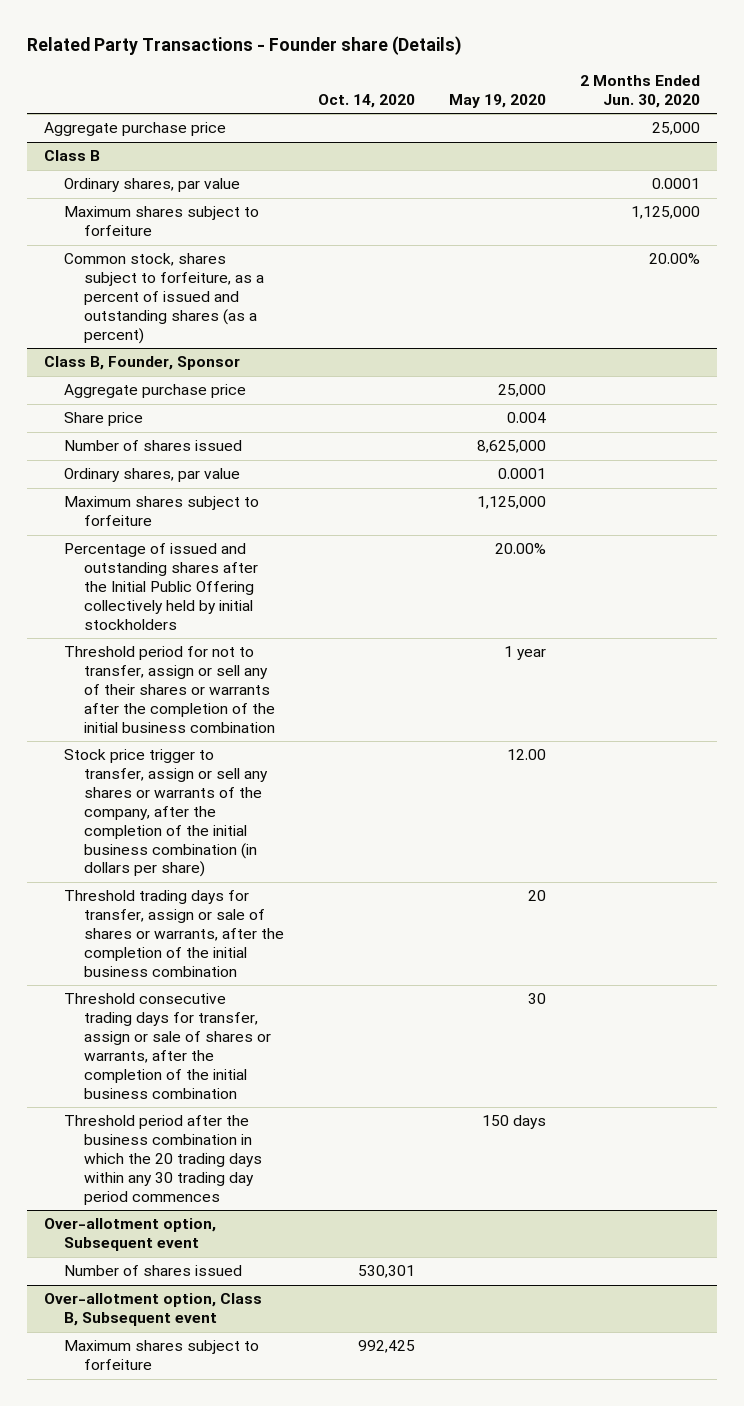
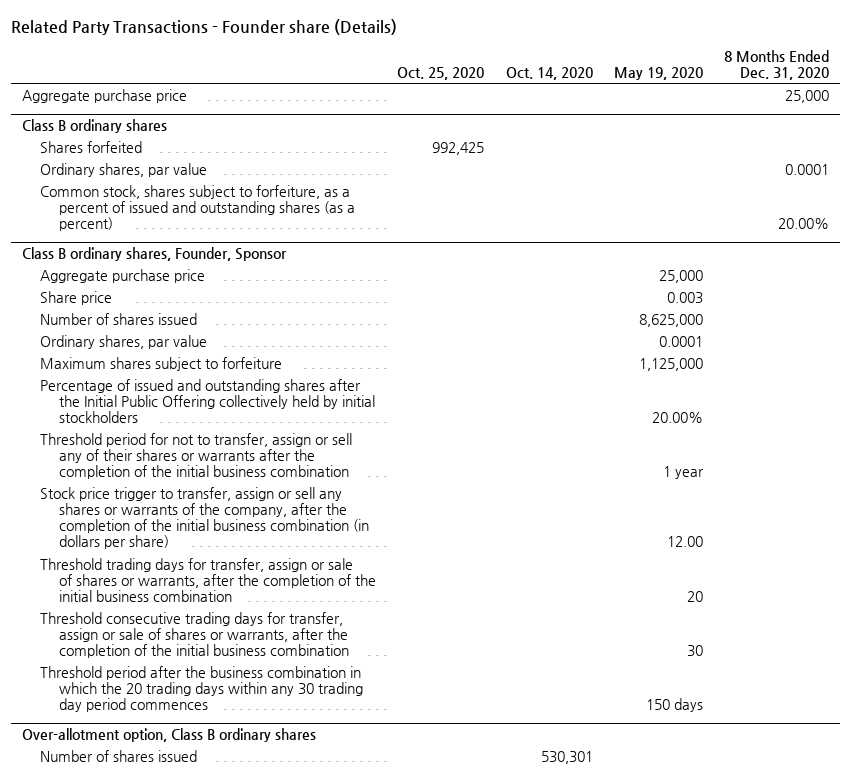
- | Oct. 14, 2020 | May 19, 2020 | 2 Months Ended Jun. 30, 2020
+ | Oct. 25, 2020 | Oct. 14, 2020 | May 19, 2020 | 8 Months Ended Dec. 31, 2020
- Class B
+ Class B ordinary shares
+ Shares forfeited | 992,425 | | |
- Maximum shares subject to forfeiture | | | 1,125,000
- Class B, Founder, Sponsor
+ Class B ordinary shares, Founder, Sponsor
- Share price | | 0.004 |
+ Share price | | | 0.003 |
- Over-allotment option, Subsequent event
+ Over-allotment option, Class B ordinary shares
- Over-allotment option, Class B, Subsequent event
- Maximum shares subject to forfeiture | 992,425 | |

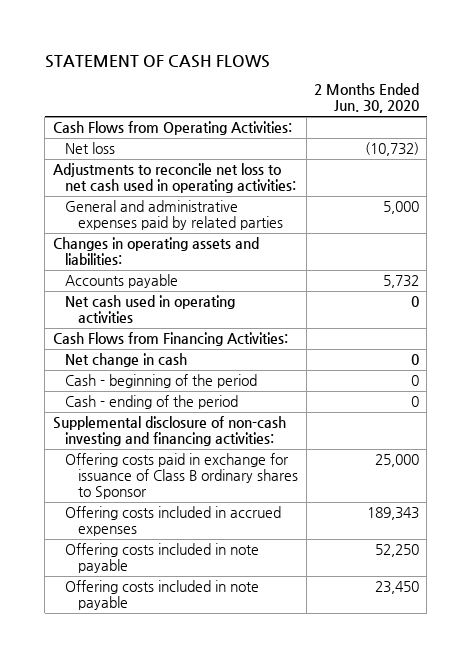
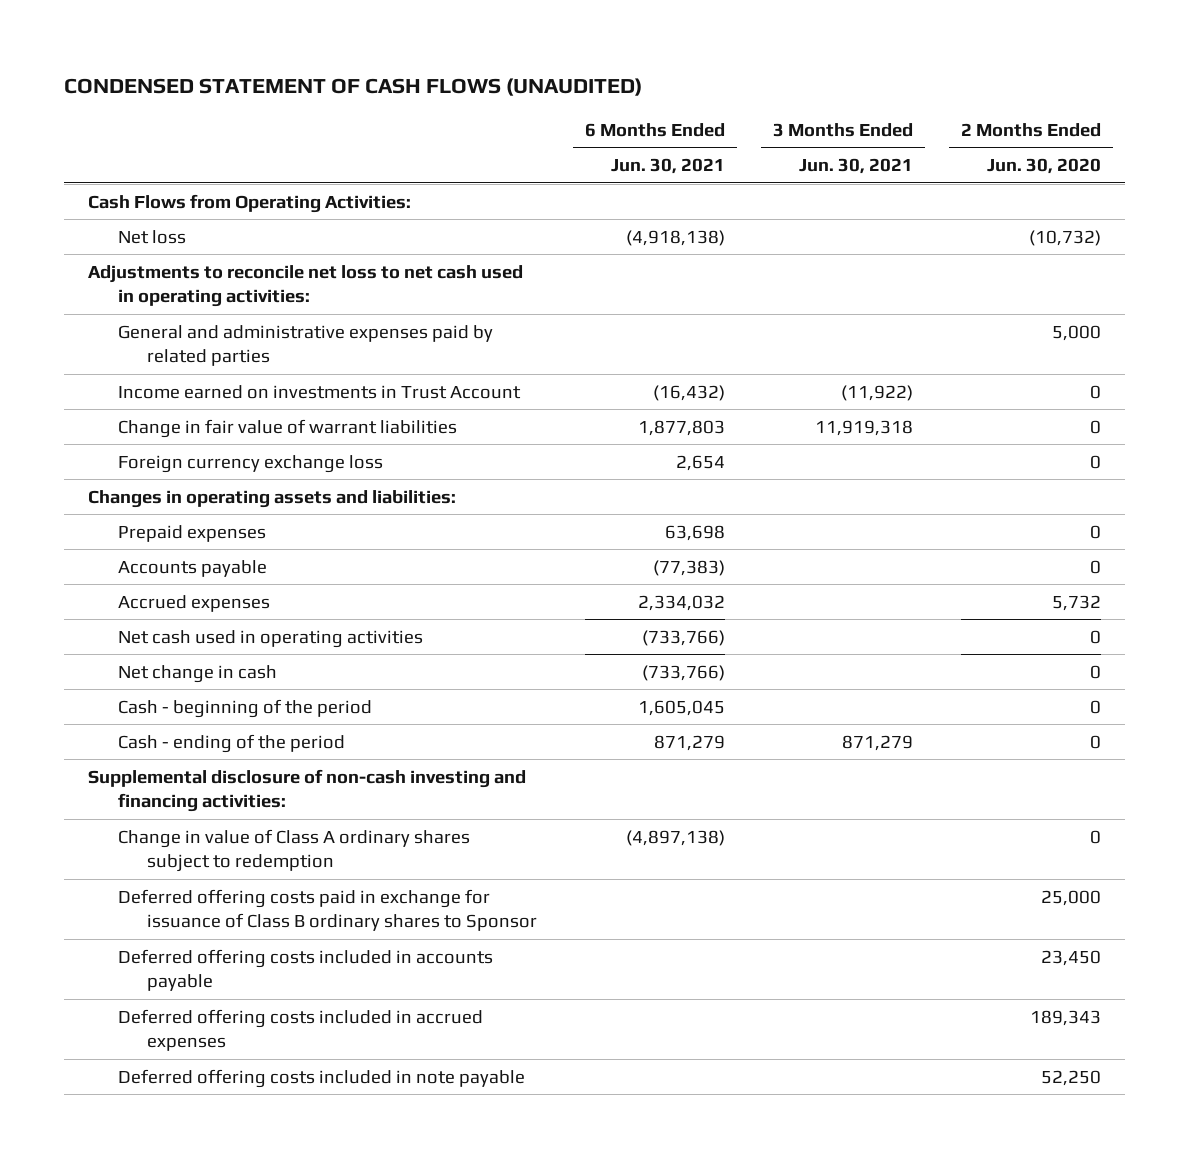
- STATEMENT OF CASH FLOWS
+ CONDENSED STATEMENT OF CASH FLOWS (UNAUDITED)
- | 2 Months Ended Jun. 30, 2020
+ | 6 Months Ended Jun. 30, 2021 | 3 Months Ended Jun. 30, 2021 | 2 Months Ended Jun. 30, 2020
+ Income earned on investments in Trust Account | (16,432) | (11,922) | 0
+ Change in fair value of warrant liabilities | 1,877,803 | 11,919,318 | 0
+ Foreign currency exchange loss | 2,654 | | 0
- Accounts payable | 5,732
+ Prepaid expenses | 63,698 | | 0
+ Accounts payable | (77,383) | | 0
+ Accrued expenses | 2,334,032 | | 5,732
- Cash Flows from Financing Activities:
- Offering costs paid in exchange for issuance of Class B ordinary shares to Sponsor | 25,000
- Offering costs included in accrued expenses | 189,343
- Offering costs included in note payable | 52,250
- Offering costs included in note payable | 23,450
+ Change in value of Class A ordinary shares subject to redemption | (4,897,138) | | 0
+ Deferred offering costs paid in exchange for issuance of Class B ordinary shares to Sponsor | | | 25,000
+ Deferred offering costs included in accounts payable | | | 23,450
+ Deferred offering costs included in accrued expenses | | | 189,343
+ Deferred offering costs included in note payable | | | 52,250

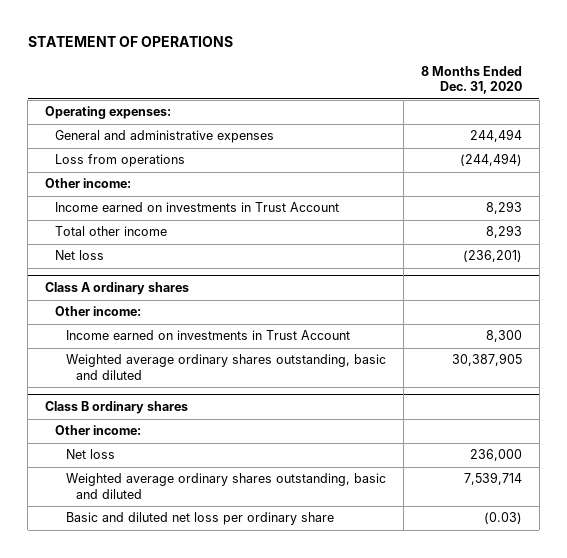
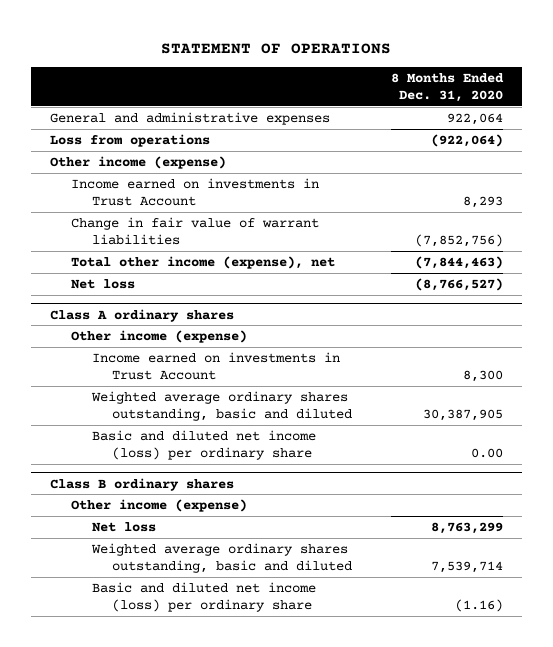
- Operating expenses:
- General and administrative expenses | 244,494
- Loss from operations | (244,494)
- Other income:
+ General and administrative expenses | 922,064
+ Loss from operations | (922,064)
+ Other income (expense)
- Total other income | 8,293
- Net loss | (236,201)
+ Change in fair value of warrant liabilities | (7,852,756)
+ Total other income (expense), net | (7,844,463)
+ Net loss | (8,766,527)
@ Class A ordinary shares
- Other income:
+ Other income (expense)
+ Basic and diluted net income (loss) per ordinary share | 0.00
@ Class B ordinary shares
- Other income:
- Net loss | 236,000
+ Other income (expense)
+ Net loss | 8,763,299
- Basic and diluted net loss per ordinary share | (0.03)
+ Basic and diluted net income (loss) per ordinary share | (1.16)

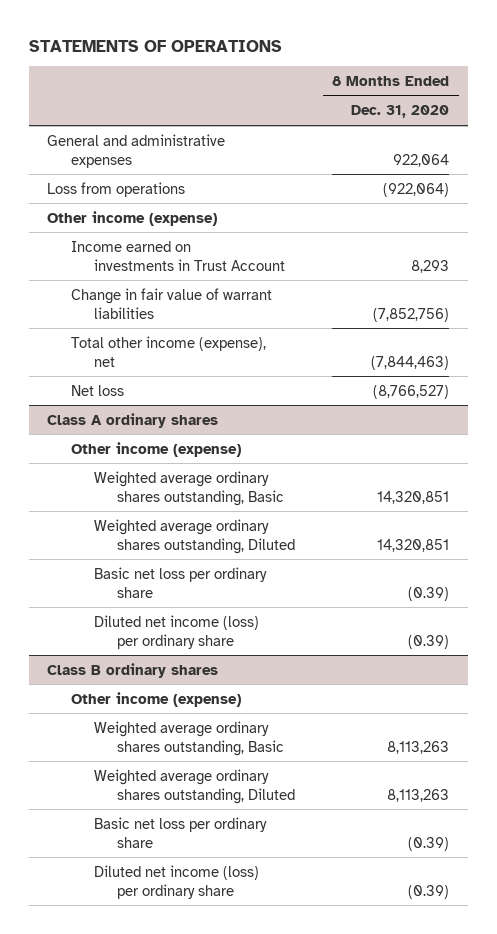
- STATEMENT OF OPERATIONS
+ STATEMENTS OF OPERATIONS
@ Class A ordinary shares
- Income earned on investments in Trust Account | 8,300
- Weighted average ordinary shares outstanding, basic and diluted | 30,387,905
- Basic and diluted net income (loss) per ordinary share | 0.00
+ Weighted average ordinary shares outstanding, Basic | 14,320,851
+ Weighted average ordinary shares outstanding, Diluted | 14,320,851
+ Basic net loss per ordinary share | (0.39)
+ Diluted net income (loss) per ordinary share | (0.39)
@ Class B ordinary shares
- Net loss | 8,763,299
- Weighted average ordinary shares outstanding, basic and diluted | 7,539,714
- Basic and diluted net income (loss) per ordinary share | (1.16)
+ Weighted average ordinary shares outstanding, Basic | 8,113,263
+ Weighted average ordinary shares outstanding, Diluted | 8,113,263
+ Basic net loss per ordinary share | (0.39)
+ Diluted net income (loss) per ordinary share | (0.39)

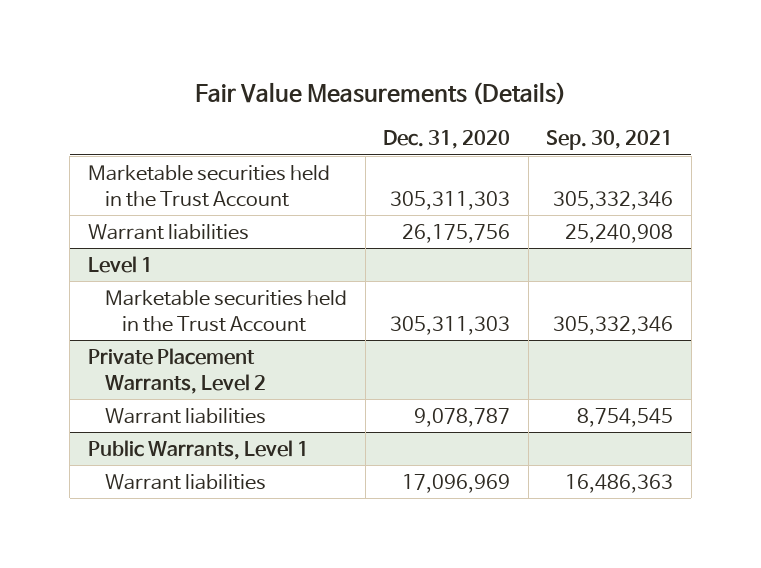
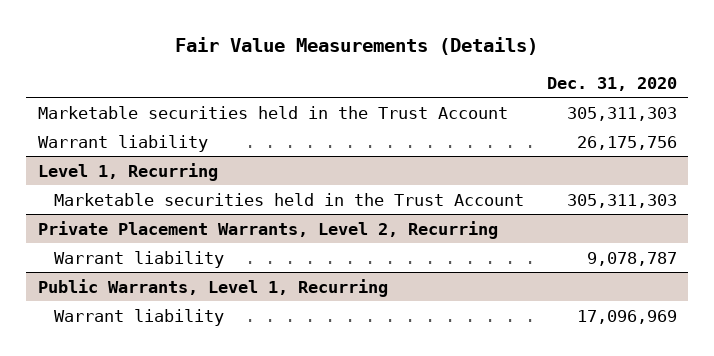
- | Dec. 31, 2020 | Sep. 30, 2021
+ | Dec. 31, 2020
- Warrant liabilities | 26,175,756 | 25,240,908
- Level 1
+ Warrant liability | 26,175,756
+ Level 1, Recurring
- Private Placement Warrants, Level 2
- Warrant liabilities | 9,078,787 | 8,754,545
- Public Warrants, Level 1
- Warrant liabilities | 17,096,969 | 16,486,363
+ Private Placement Warrants, Level 2, Recurring
+ Warrant liability | 9,078,787
+ Public Warrants, Level 1, Recurring
+ Warrant liability | 17,096,969

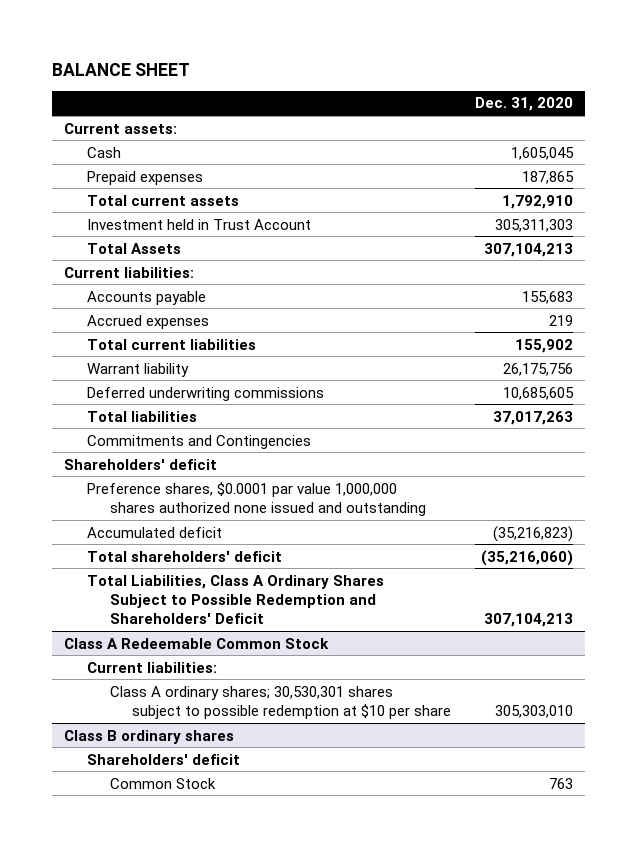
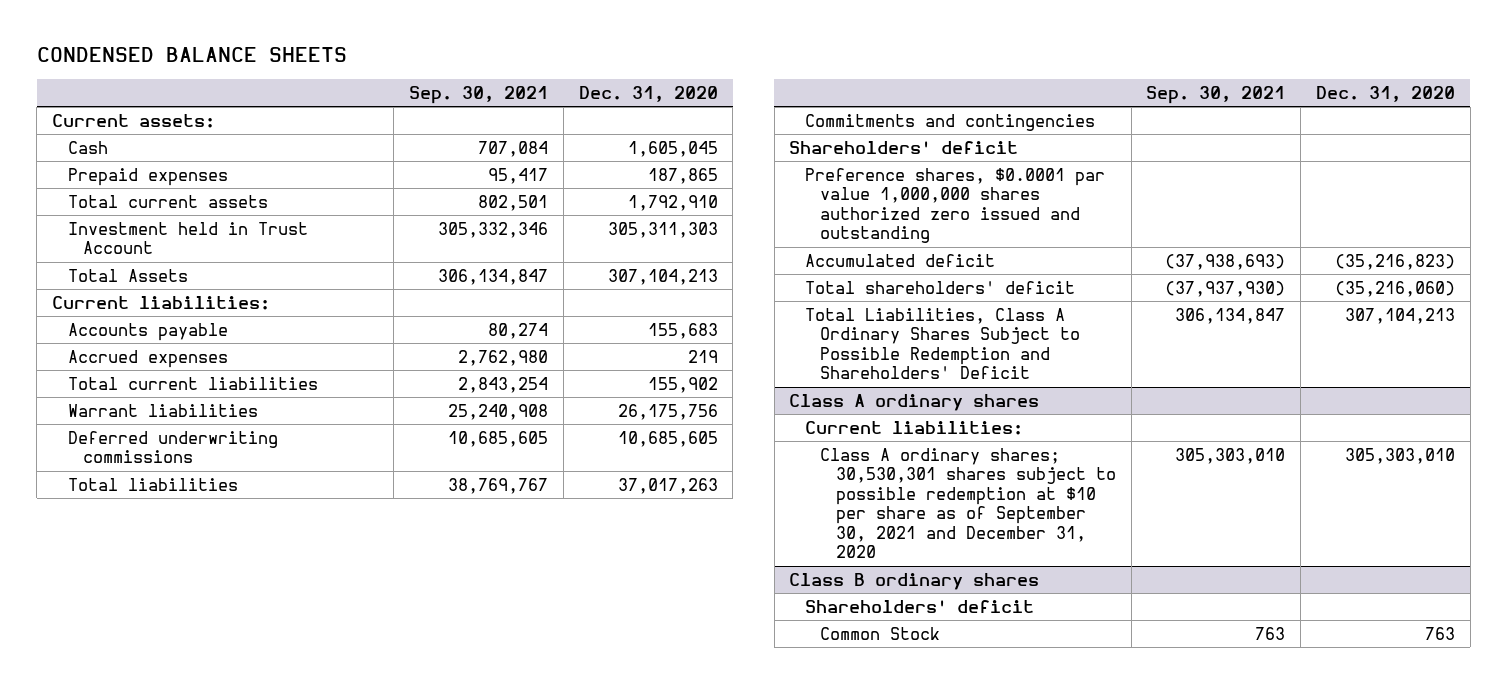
- BALANCE SHEET
+ CONDENSED BALANCE SHEETS
- | Dec. 31, 2020
+ | Sep. 30, 2021 | Dec. 31, 2020
- Warrant liability | 26,175,756
+ Warrant liabilities | 25,240,908 | 26,175,756
- Commitments and Contingencies
+ Commitments and contingencies
- Preference shares, $0.0001 par value 1,000,000 shares authorized none issued and outstanding
+ Preference shares, $0.0001 par value 1,000,000 shares authorized zero issued and outstanding
- Class A Redeemable Common Stock
+ Class A ordinary shares
- Class A ordinary shares; 30,530,301 shares subject to possible redemption at $10 per share | 305,303,010
+ Class A ordinary shares; 30,530,301 shares subject to possible redemption at $10 per share as of September 30, 2021 and December 31, 2020 | 305,303,010 | 305,303,010

